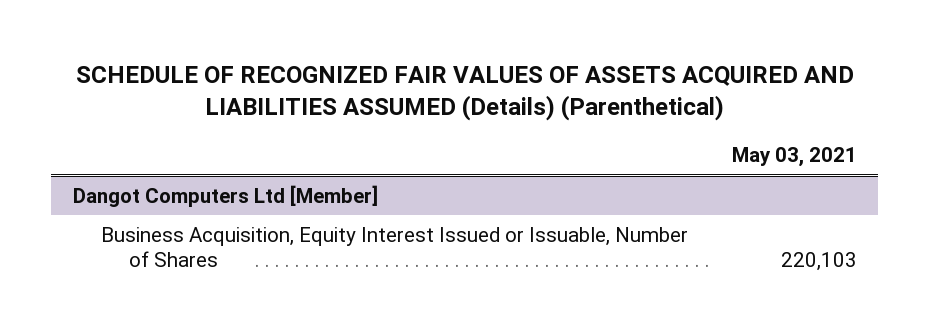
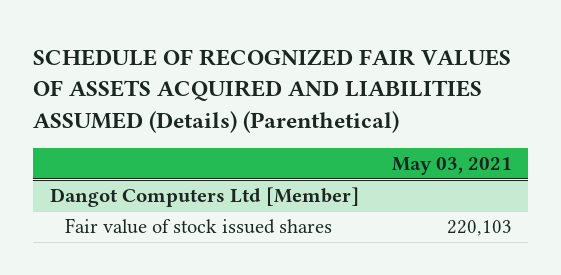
@ Dangot Computers Ltd [Member]
- Business Acquisition, Equity Interest Issued or Issuable, Number of Shares | 220,103
+ Fair value of stock issued shares | 220,103

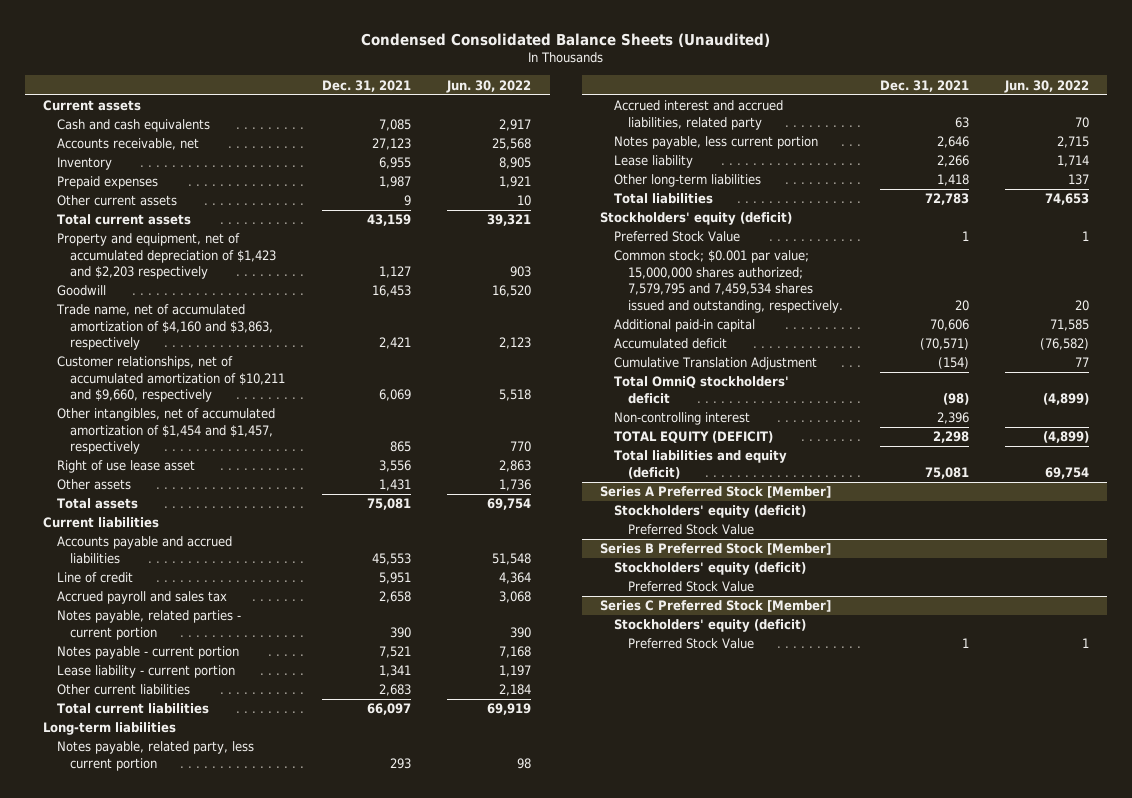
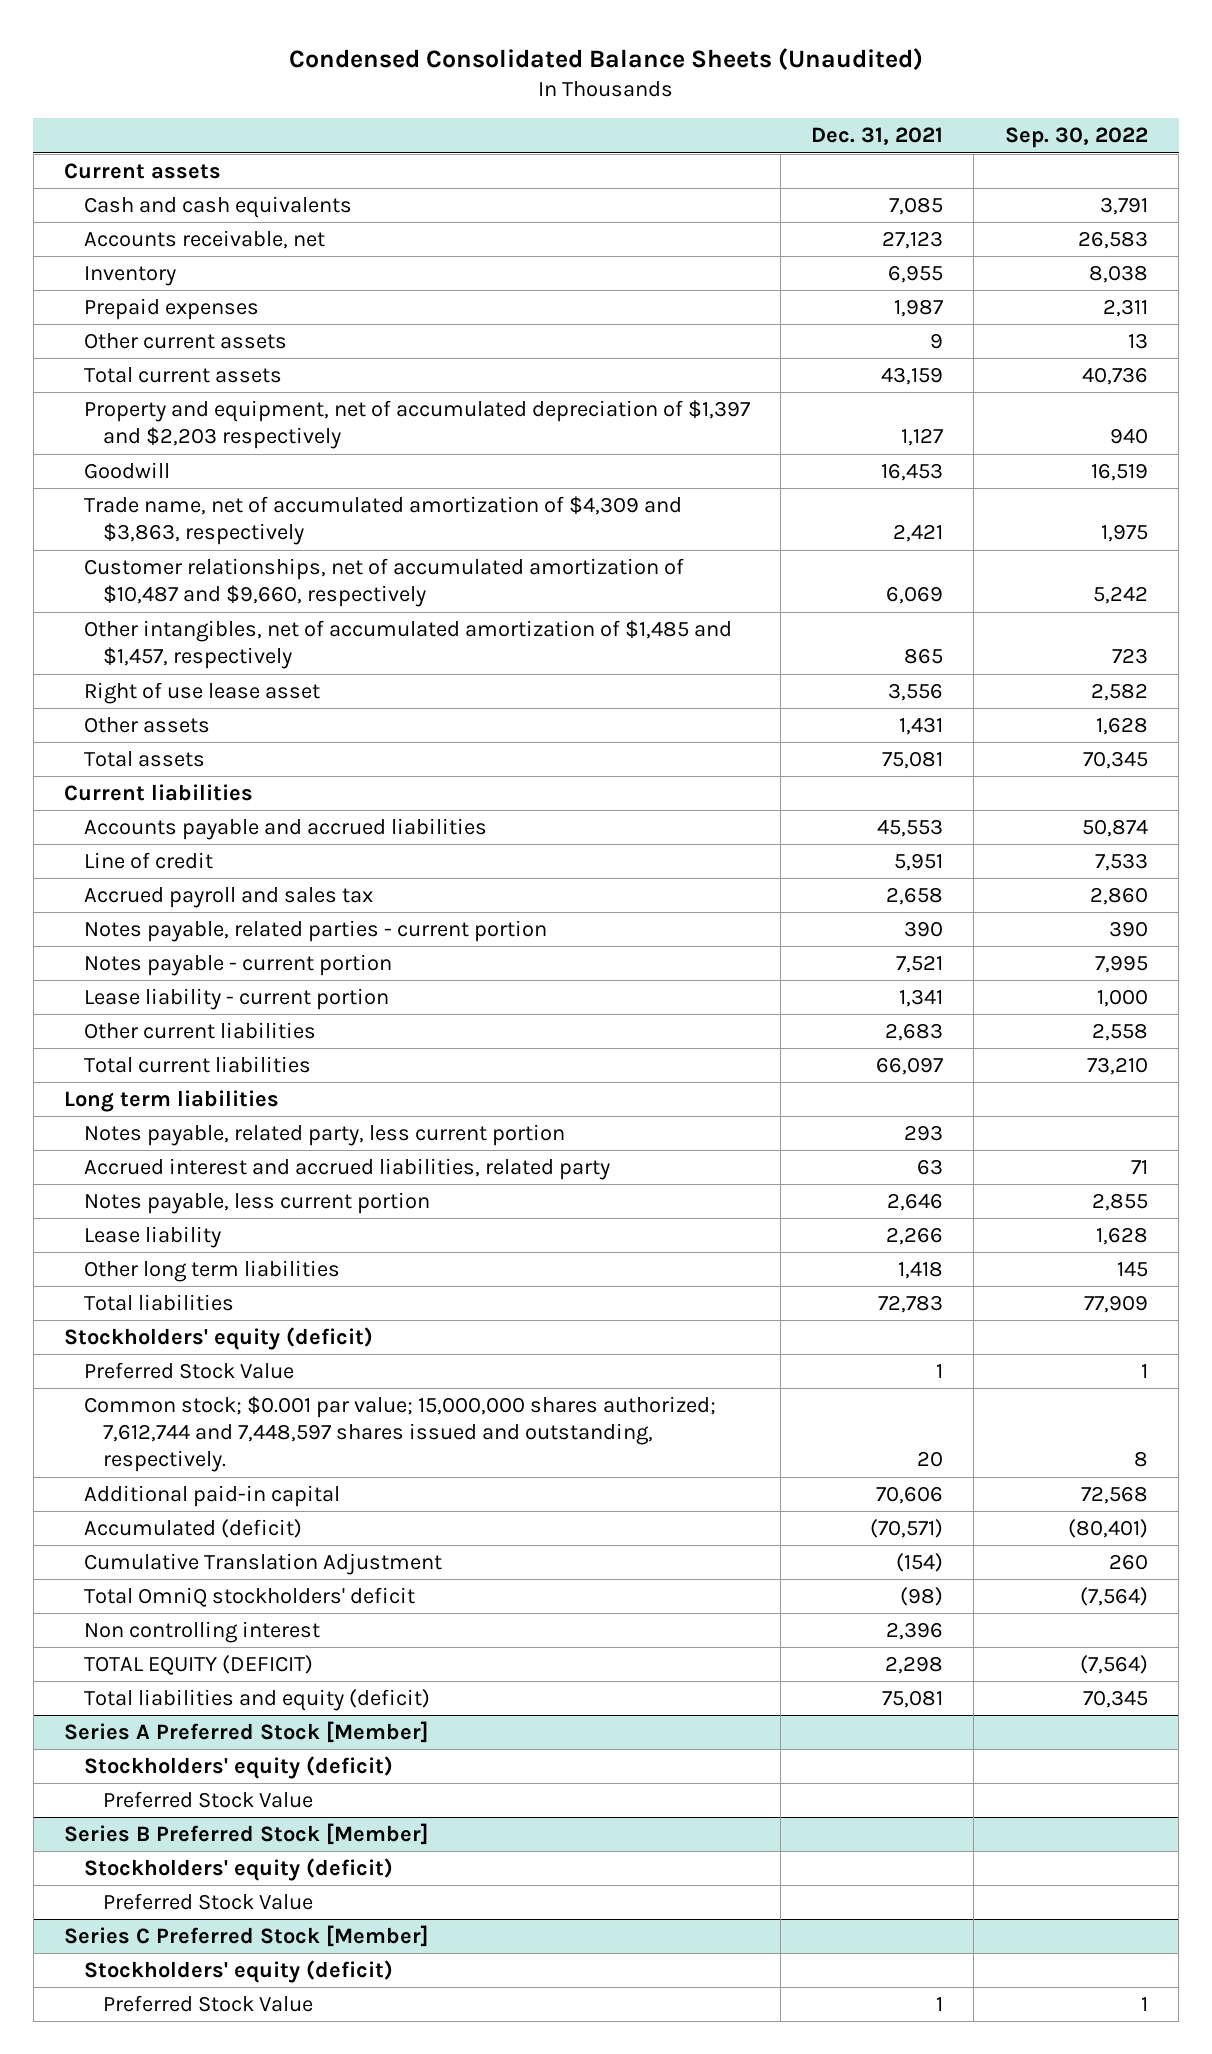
- | Dec. 31, 2021 | Jun. 30, 2022
+ | Dec. 31, 2021 | Sep. 30, 2022
- Property and equipment, net of accumulated depreciation of $1,423 and $2,203 respectively | 1,127 | 903
+ Property and equipment, net of accumulated depreciation of $1,397 and $2,203 respectively | 1,127 | 940
- Trade name, net of accumulated amortization of $4,160 and $3,863, respectively | 2,421 | 2,123
- Customer relationships, net of accumulated amortization of $10,211 and $9,660, respectively | 6,069 | 5,518
- Other intangibles, net of accumulated amortization of $1,454 and $1,457, respectively | 865 | 770
+ Trade name, net of accumulated amortization of $4,309 and $3,863, respectively | 2,421 | 1,975
+ Customer relationships, net of accumulated amortization of $10,487 and $9,660, respectively | 6,069 | 5,242
+ Other intangibles, net of accumulated amortization of $1,485 and $1,457, respectively | 865 | 723
- Long-term liabilities
+ Long term liabilities
- Other long-term liabilities | 1,418 | 137
+ Other long term liabilities | 1,418 | 145
- Common stock; $0.001 par value; 15,000,000 shares authorized; 7,579,795 and 7,459,534 shares issued and outstanding, respectively. | 20 | 20
+ Common stock; $0.001 par value; 15,000,000 shares authorized; 7,612,744 and 7,448,597 shares issued and outstanding, respectively. | 20 | 8
- Accumulated deficit | (70,571) | (76,582)
+ Accumulated (deficit) | (70,571) | (80,401)
- Non-controlling interest | 2,396 |
+ Non controlling interest | 2,396 |

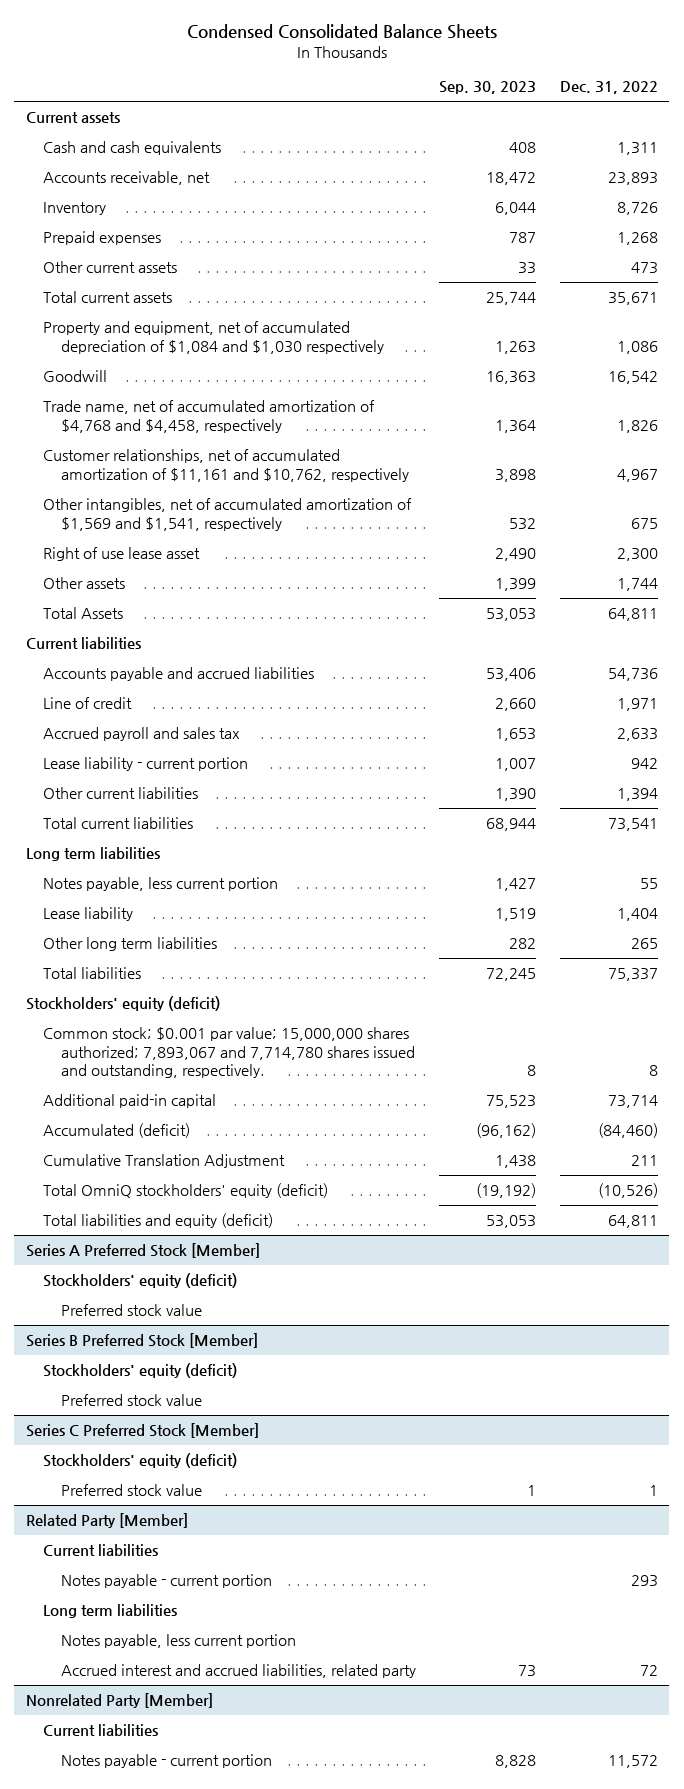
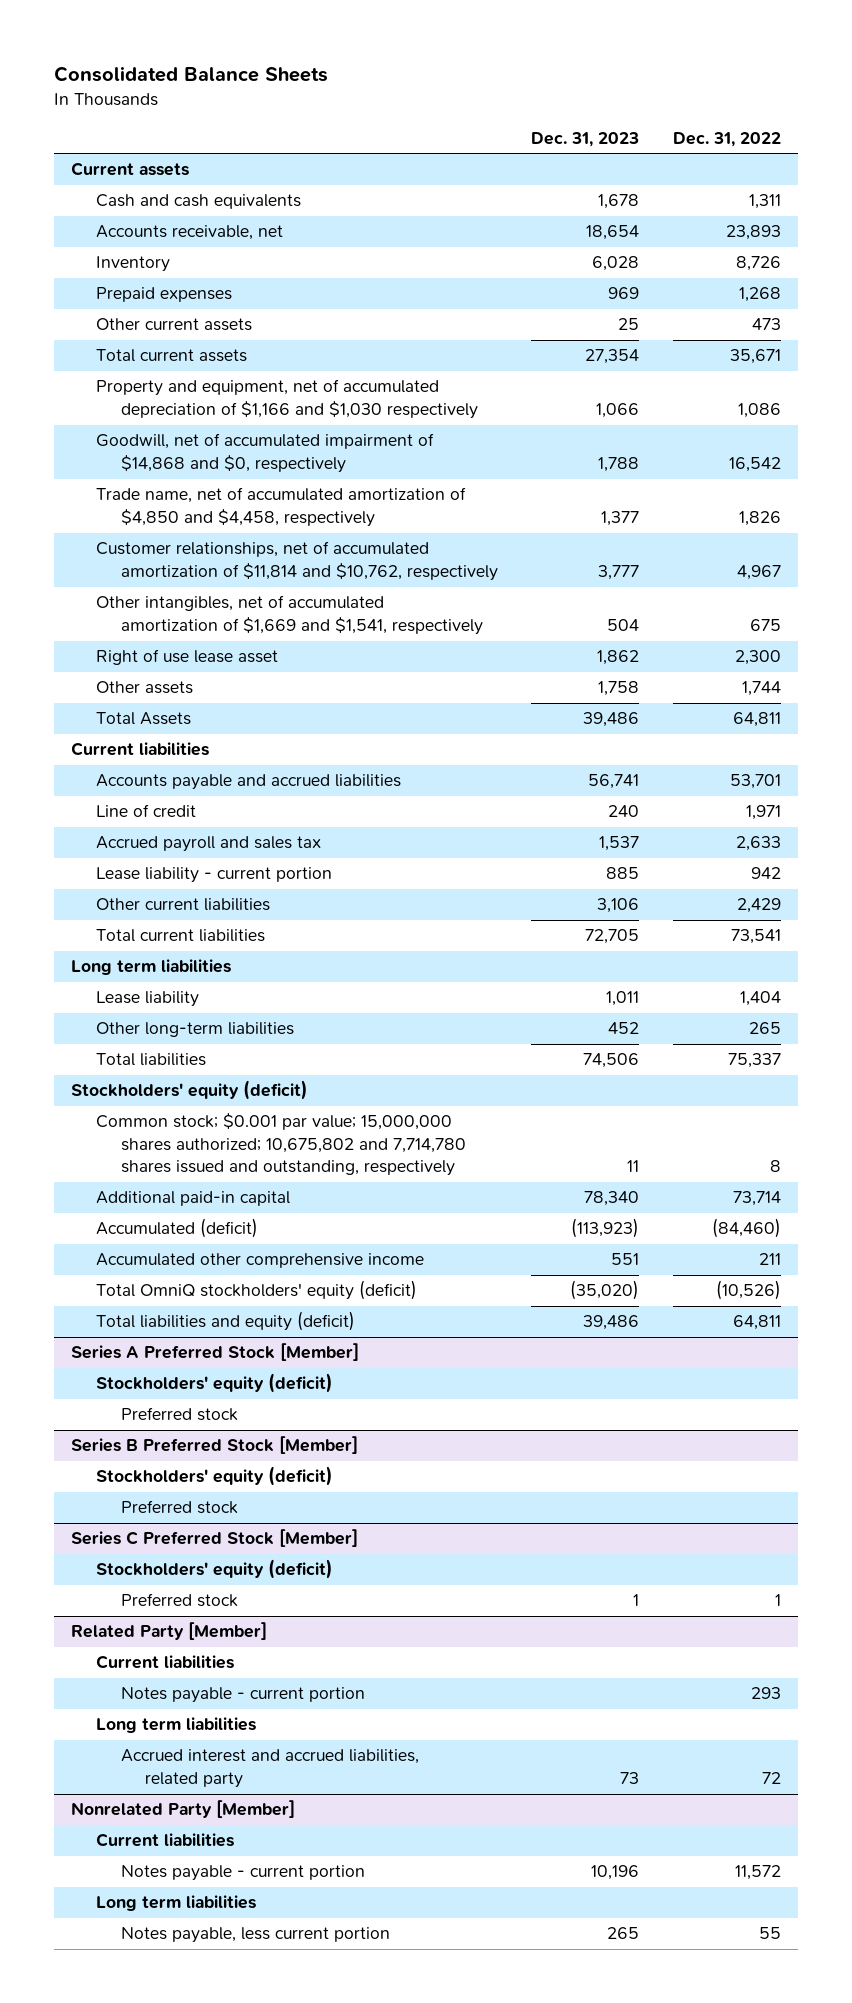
- Condensed Consolidated Balance Sheets
+ Consolidated Balance Sheets
- | Sep. 30, 2023 | Dec. 31, 2022
+ | Dec. 31, 2023 | Dec. 31, 2022
- Property and equipment, net of accumulated depreciation of $1,084 and $1,030 respectively | 1,263 | 1,086
- Goodwill | 16,363 | 16,542
- Trade name, net of accumulated amortization of $4,768 and $4,458, respectively | 1,364 | 1,826
- Customer relationships, net of accumulated amortization of $11,161 and $10,762, respectively | 3,898 | 4,967
- Other intangibles, net of accumulated amortization of $1,569 and $1,541, respectively | 532 | 675
+ Property and equipment, net of accumulated depreciation of $1,166 and $1,030 respectively | 1,066 | 1,086
+ Goodwill, net of accumulated impairment of $14,868 and $0, respectively | 1,788 | 16,542
+ Trade name, net of accumulated amortization of $4,850 and $4,458, respectively | 1,377 | 1,826
+ Customer relationships, net of accumulated amortization of $11,814 and $10,762, respectively | 3,777 | 4,967
+ Other intangibles, net of accumulated amortization of $1,669 and $1,541, respectively | 504 | 675
- Accounts payable and accrued liabilities | 53,406 | 54,736
+ Accounts payable and accrued liabilities | 56,741 | 53,701
- Other current liabilities | 1,390 | 1,394
+ Other current liabilities | 3,106 | 2,429
- Notes payable, less current portion | 1,427 | 55
- Other long term liabilities | 282 | 265
+ Other long-term liabilities | 452 | 265
- Common stock; $0.001 par value; 15,000,000 shares authorized; 7,893,067 and 7,714,780 shares issued and outstanding, respectively. | 8 | 8
+ Common stock; $0.001 par value; 15,000,000 shares authorized; 10,675,802 and 7,714,780 shares issued and outstanding, respectively | 11 | 8
- Cumulative Translation Adjustment | 1,438 | 211
+ Accumulated other comprehensive income | 551 | 211
@ Series A Preferred Stock [Member]
- Preferred stock value
+ Preferred stock
@ Series B Preferred Stock [Member]
- Preferred stock value
+ Preferred stock
@ Series C Preferred Stock [Member]
- Preferred stock value | 1 | 1
+ Preferred stock | 1 | 1
@ Related Party [Member]
- Notes payable, less current portion
@ Nonrelated Party [Member]
+ Long term liabilities
+ Notes payable, less current portion | 265 | 55

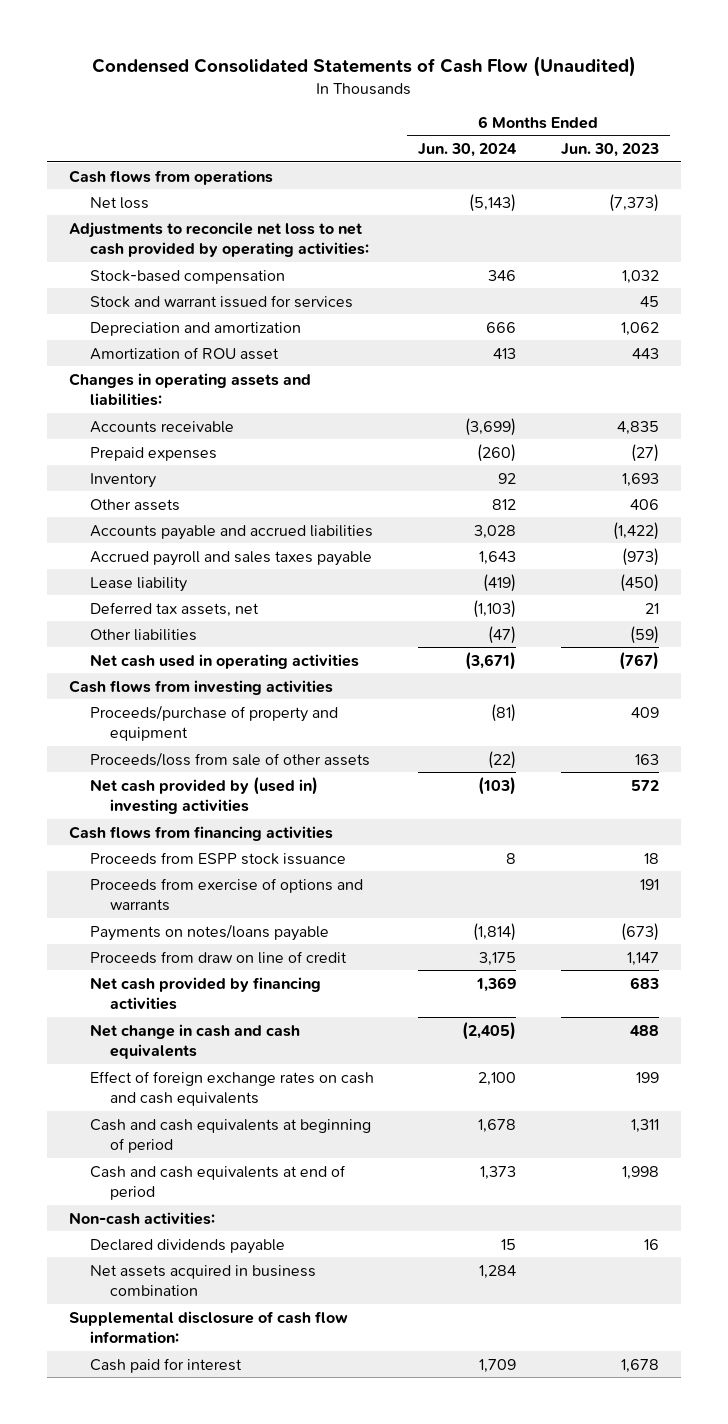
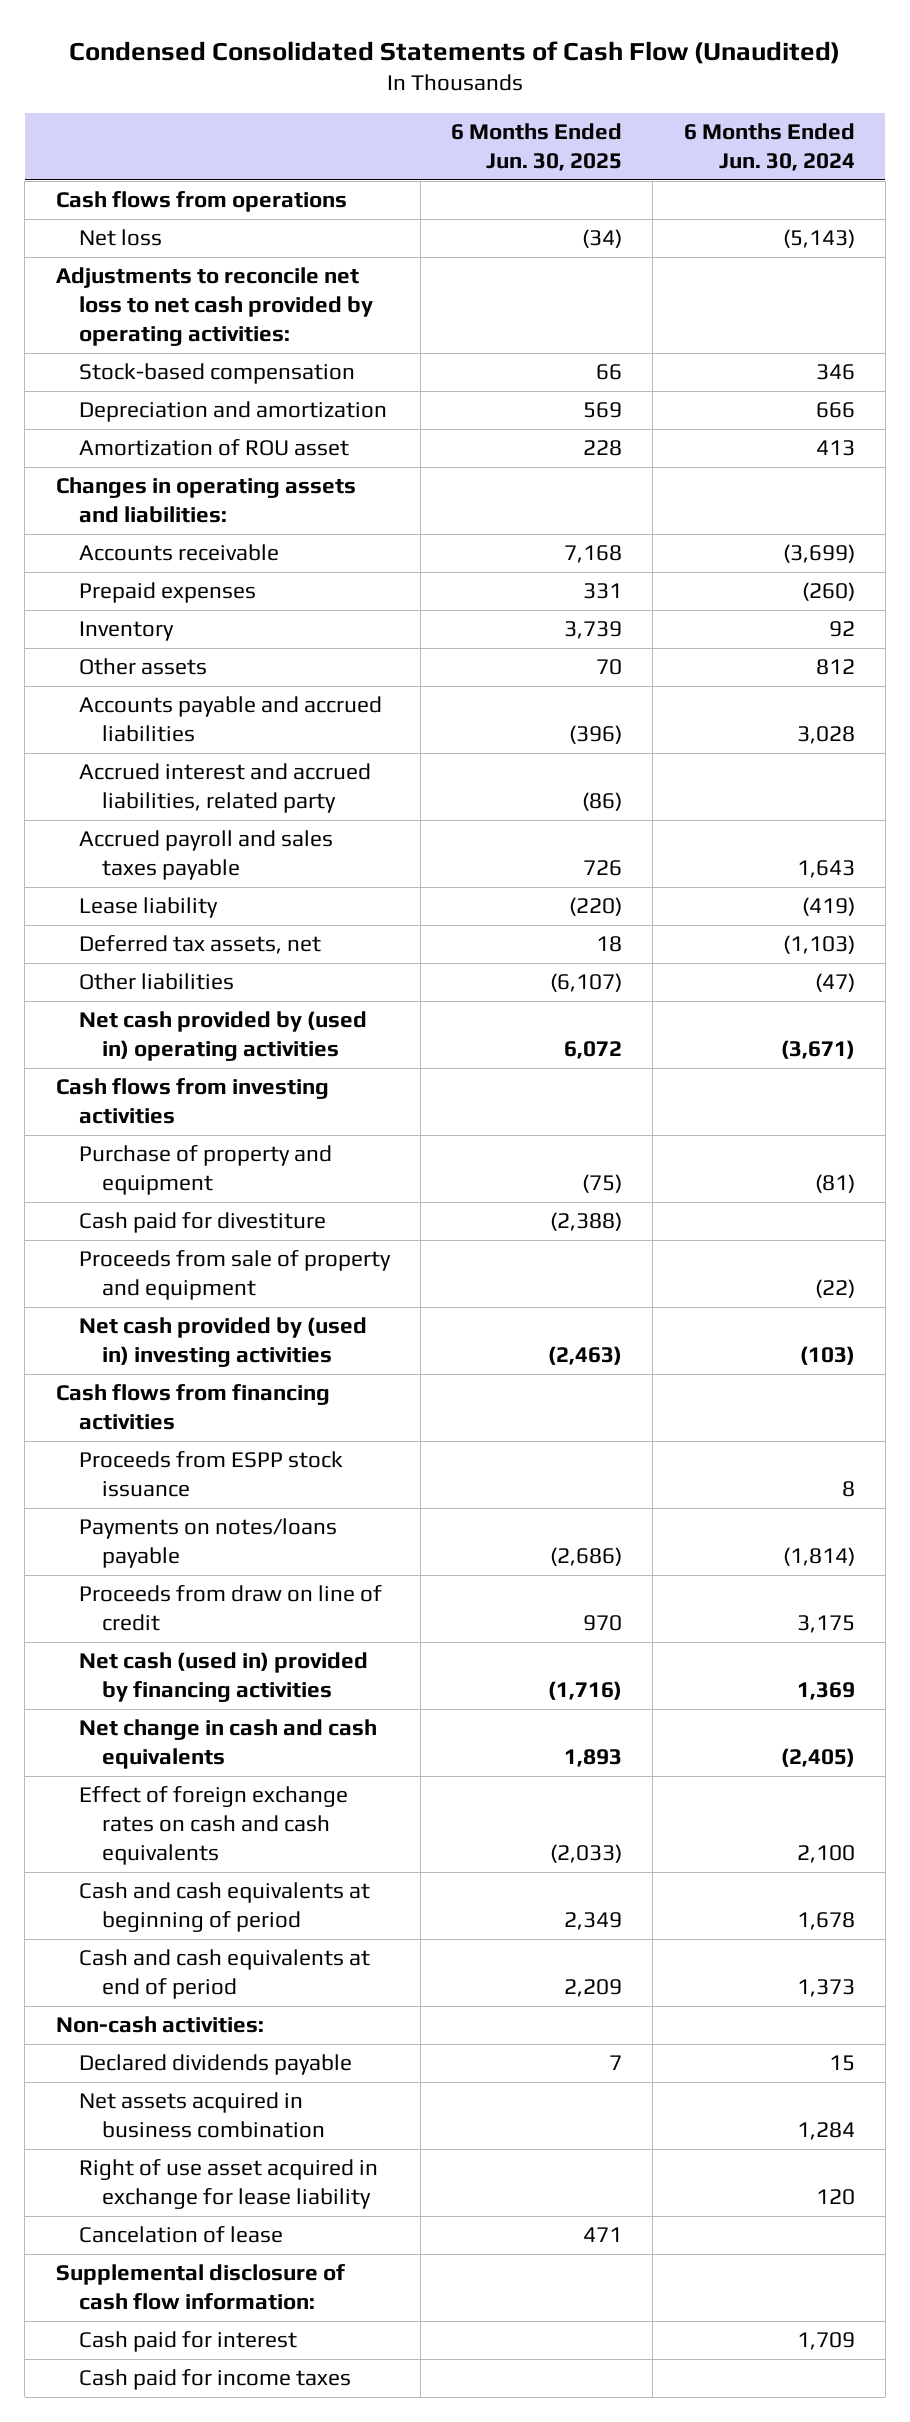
- | 6 Months Ended Jun. 30, 2024 | 6 Months Ended Jun. 30, 2023
+ | 6 Months Ended Jun. 30, 2025 | 6 Months Ended Jun. 30, 2024
- Stock and warrant issued for services | | 45
+ Accrued interest and accrued liabilities, related party | (86) |
- Net cash used in operating activities | (3,671) | (767)
+ Net cash provided by (used in) operating activities | 6,072 | (3,671)
- Proceeds/purchase of property and equipment | (81) | 409
- Proceeds/loss from sale of other assets | (22) | 163
+ Purchase of property and equipment | (75) | (81)
+ Cash paid for divestiture | (2,388) |
+ Proceeds from sale of property and equipment | | (22)
- Proceeds from exercise of options and warrants | | 191
- Net cash provided by financing activities | 1,369 | 683
+ Net cash (used in) provided by financing activities | (1,716) | 1,369
+ Right of use asset acquired in exchange for lease liability | | 120
+ Cancelation of lease | 471 |
+ Cash paid for income taxes

